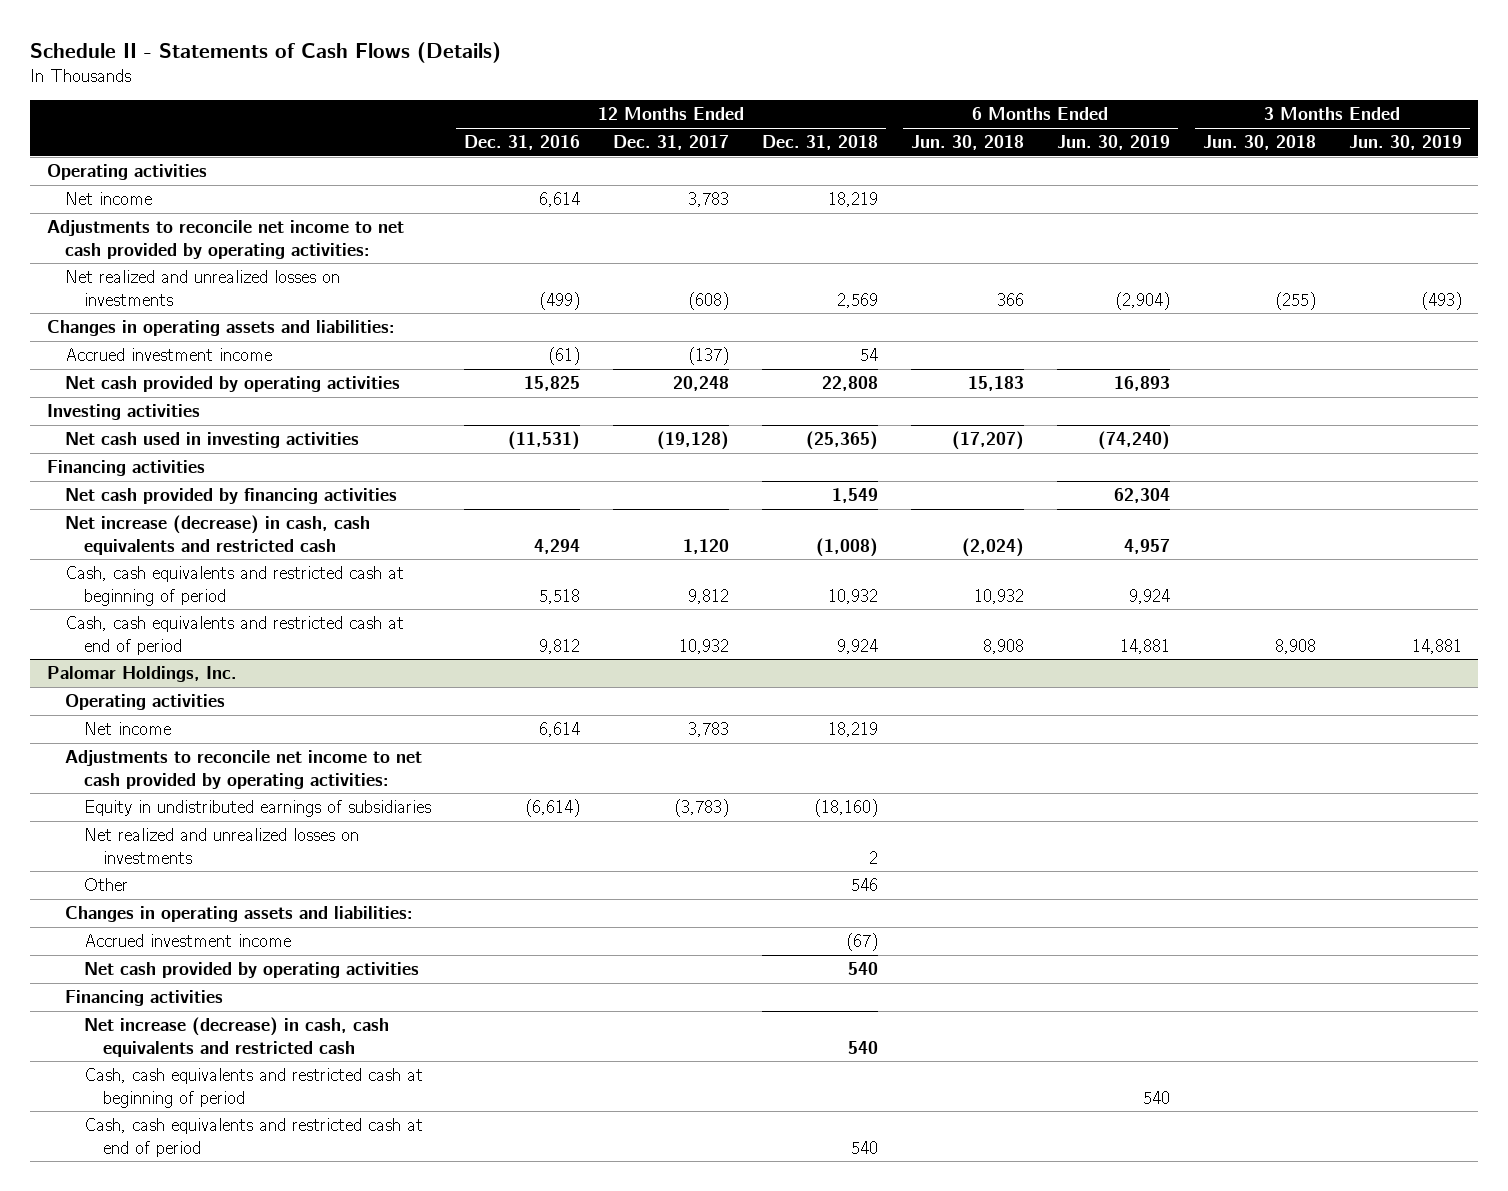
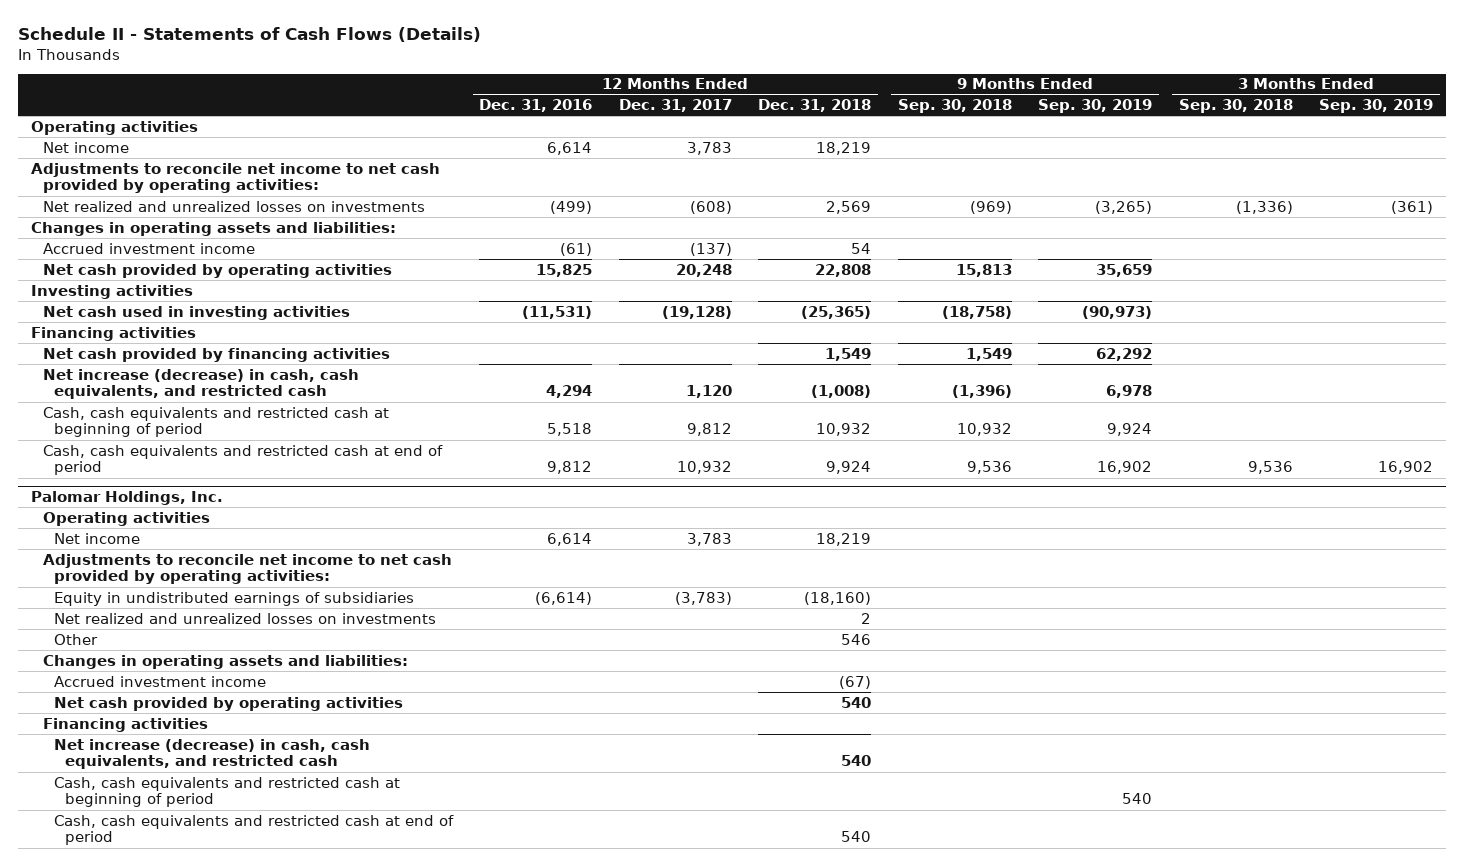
- | 12 Months Ended Dec. 31, 2016 | 12 Months Ended Dec. 31, 2017 | 12 Months Ended Dec. 31, 2018 | 6 Months Ended Jun. 30, 2018 | 6 Months Ended Jun. 30, 2019 | 3 Months Ended Jun. 30, 2018 | 3 Months Ended Jun. 30, 2019
+ | 12 Months Ended Dec. 31, 2016 | 12 Months Ended Dec. 31, 2017 | 12 Months Ended Dec. 31, 2018 | 9 Months Ended Sep. 30, 2018 | 9 Months Ended Sep. 30, 2019 | 3 Months Ended Sep. 30, 2018 | 3 Months Ended Sep. 30, 2019
- Net increase (decrease) in cash, cash equivalents and restricted cash | 4,294 | 1,120 | (1,008) | (2,024) | 4,957 | |
+ Net increase (decrease) in cash, cash equivalents, and restricted cash | 4,294 | 1,120 | (1,008) | (1,396) | 6,978 | |
@ Palomar Holdings, Inc.
- Net increase (decrease) in cash, cash equivalents and restricted cash | | | 540 | | | |
+ Net increase (decrease) in cash, cash equivalents, and restricted cash | | | 540 | | | |

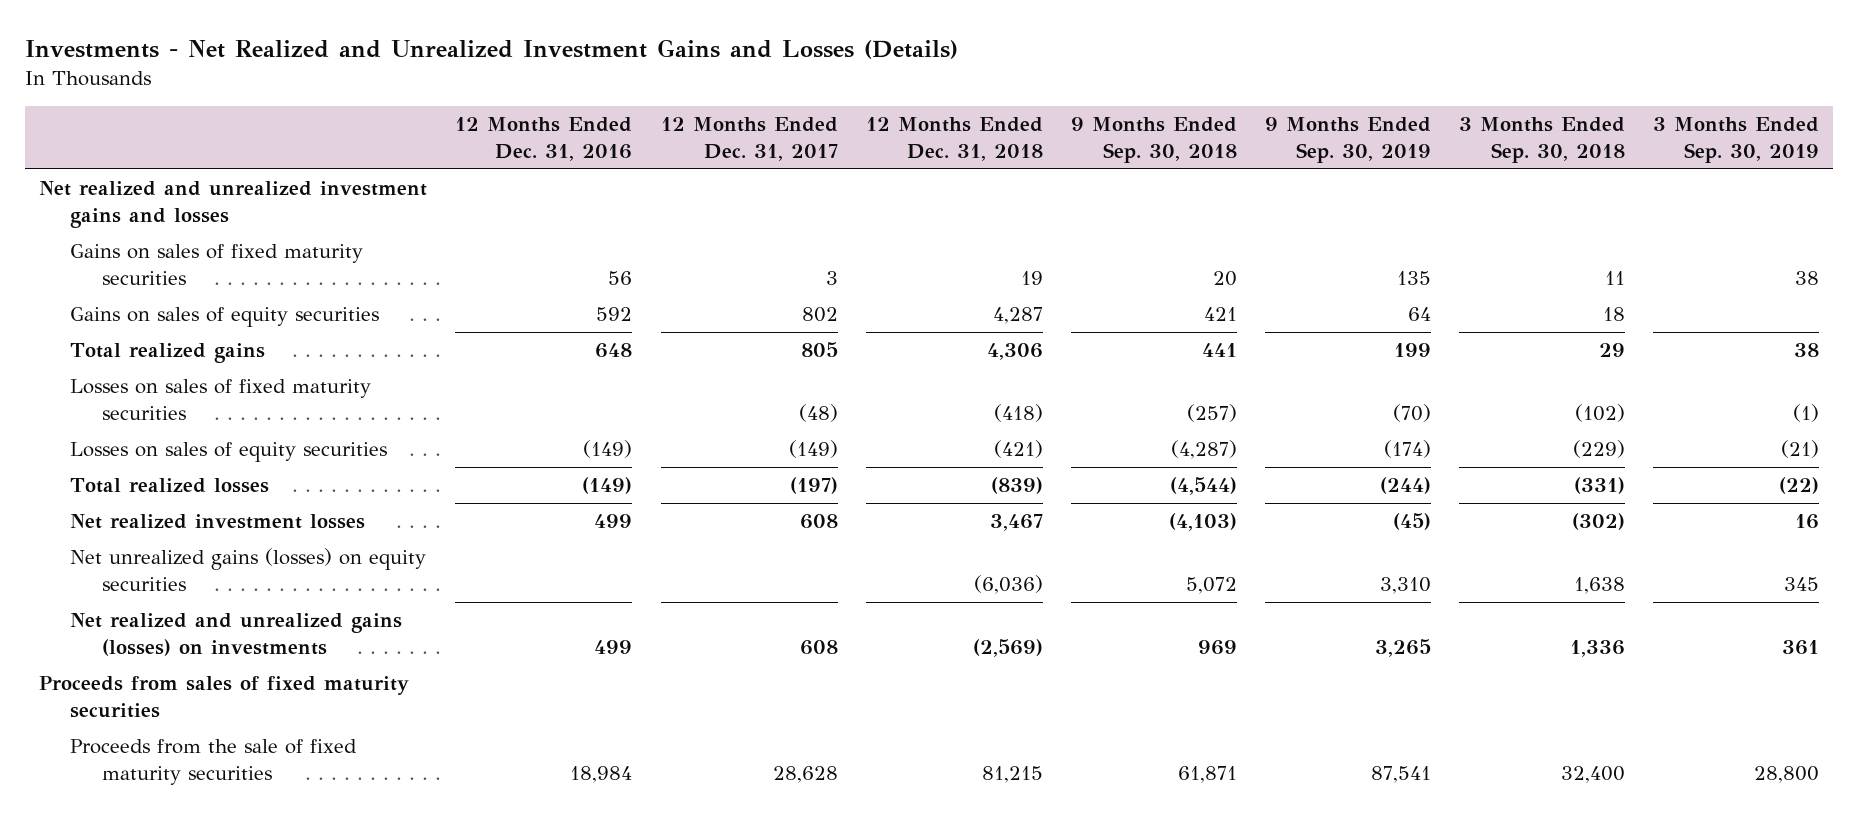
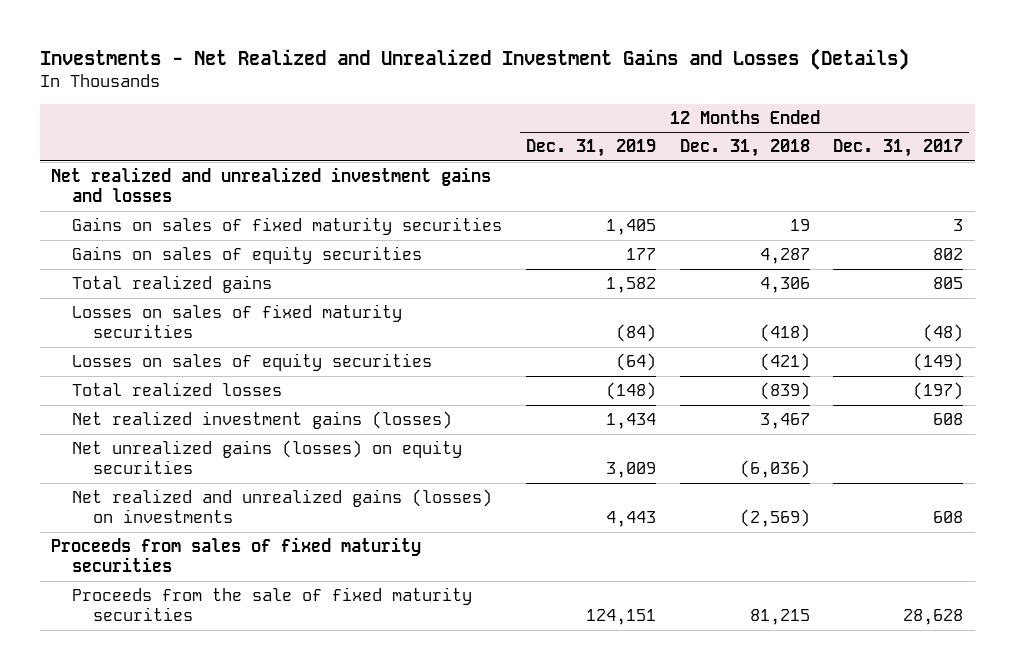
- | 12 Months Ended Dec. 31, 2016 | 12 Months Ended Dec. 31, 2017 | 12 Months Ended Dec. 31, 2018 | 9 Months Ended Sep. 30, 2018 | 9 Months Ended Sep. 30, 2019 | 3 Months Ended Sep. 30, 2018 | 3 Months Ended Sep. 30, 2019
+ | 12 Months Ended Dec. 31, 2019 | 12 Months Ended Dec. 31, 2018 | 12 Months Ended Dec. 31, 2017
- Net realized investment losses | 499 | 608 | 3,467 | (4,103) | (45) | (302) | 16
+ Net realized investment gains (losses) | 1,434 | 3,467 | 608

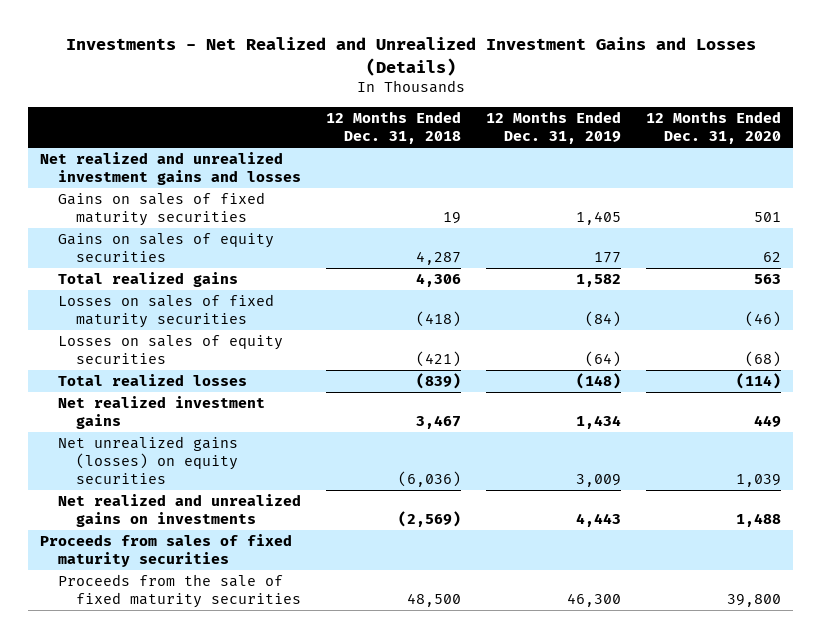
- | 12 Months Ended Dec. 31, 2019 | 12 Months Ended Dec. 31, 2018 | 12 Months Ended Dec. 31, 2017
+ | 12 Months Ended Dec. 31, 2018 | 12 Months Ended Dec. 31, 2019 | 12 Months Ended Dec. 31, 2020
- Net realized investment gains (losses) | 1,434 | 3,467 | 608
+ Net realized investment gains | 3,467 | 1,434 | 449
- Net realized and unrealized gains (losses) on investments | 4,443 | (2,569) | 608
+ Net realized and unrealized gains on investments | (2,569) | 4,443 | 1,488
- Proceeds from the sale of fixed maturity securities | 124,151 | 81,215 | 28,628
+ Proceeds from the sale of fixed maturity securities | 48,500 | 46,300 | 39,800

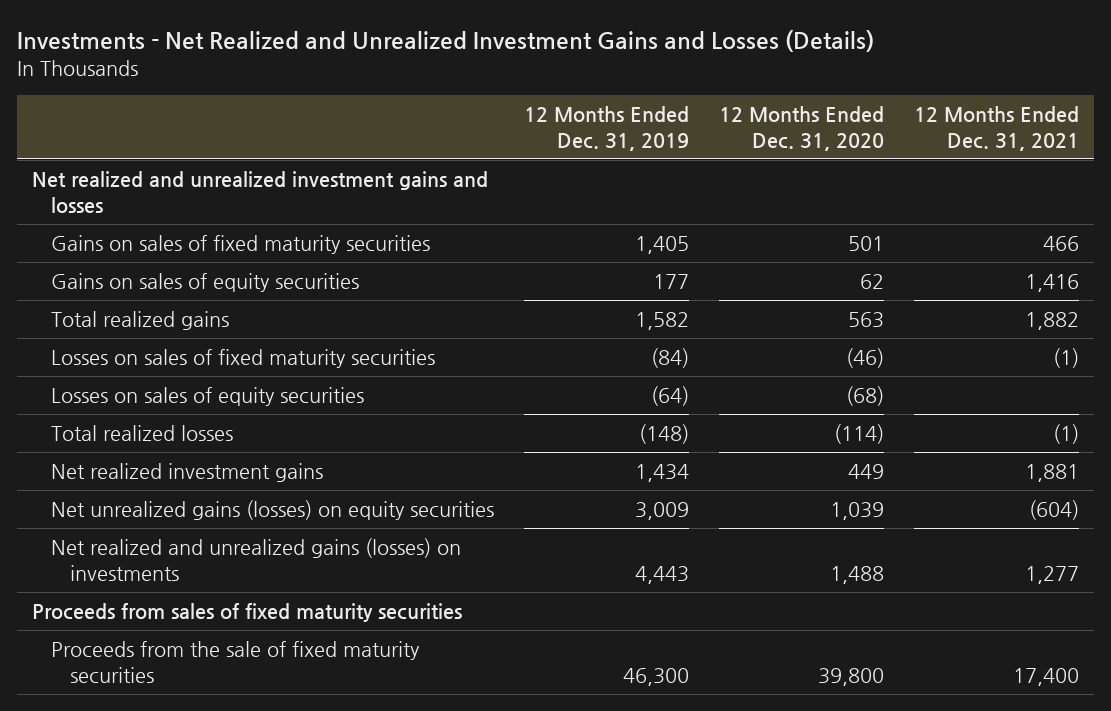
- | 12 Months Ended Dec. 31, 2018 | 12 Months Ended Dec. 31, 2019 | 12 Months Ended Dec. 31, 2020
+ | 12 Months Ended Dec. 31, 2019 | 12 Months Ended Dec. 31, 2020 | 12 Months Ended Dec. 31, 2021
- Net realized and unrealized gains on investments | (2,569) | 4,443 | 1,488
+ Net realized and unrealized gains (losses) on investments | 4,443 | 1,488 | 1,277

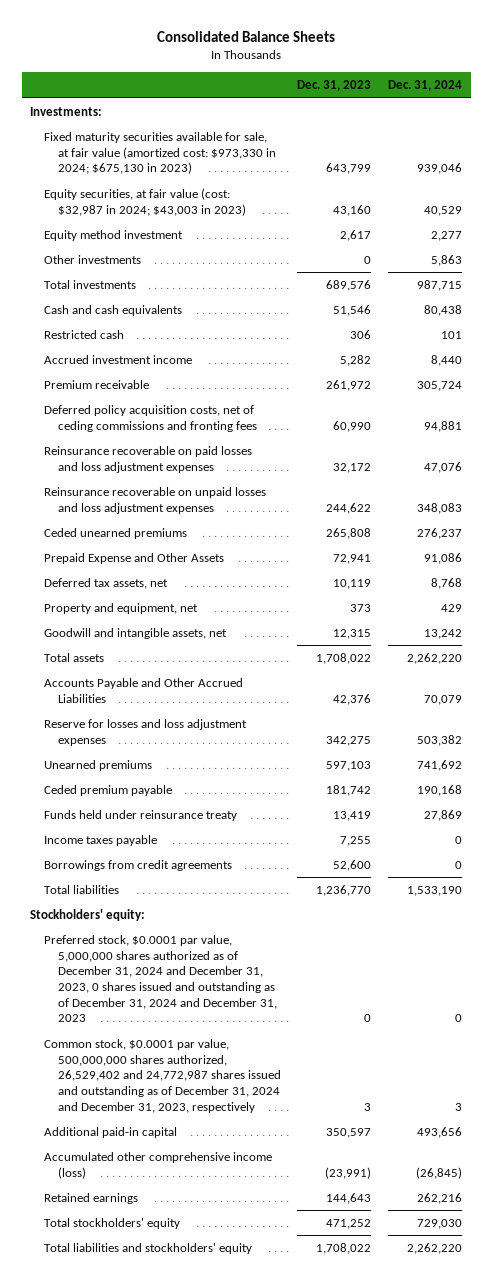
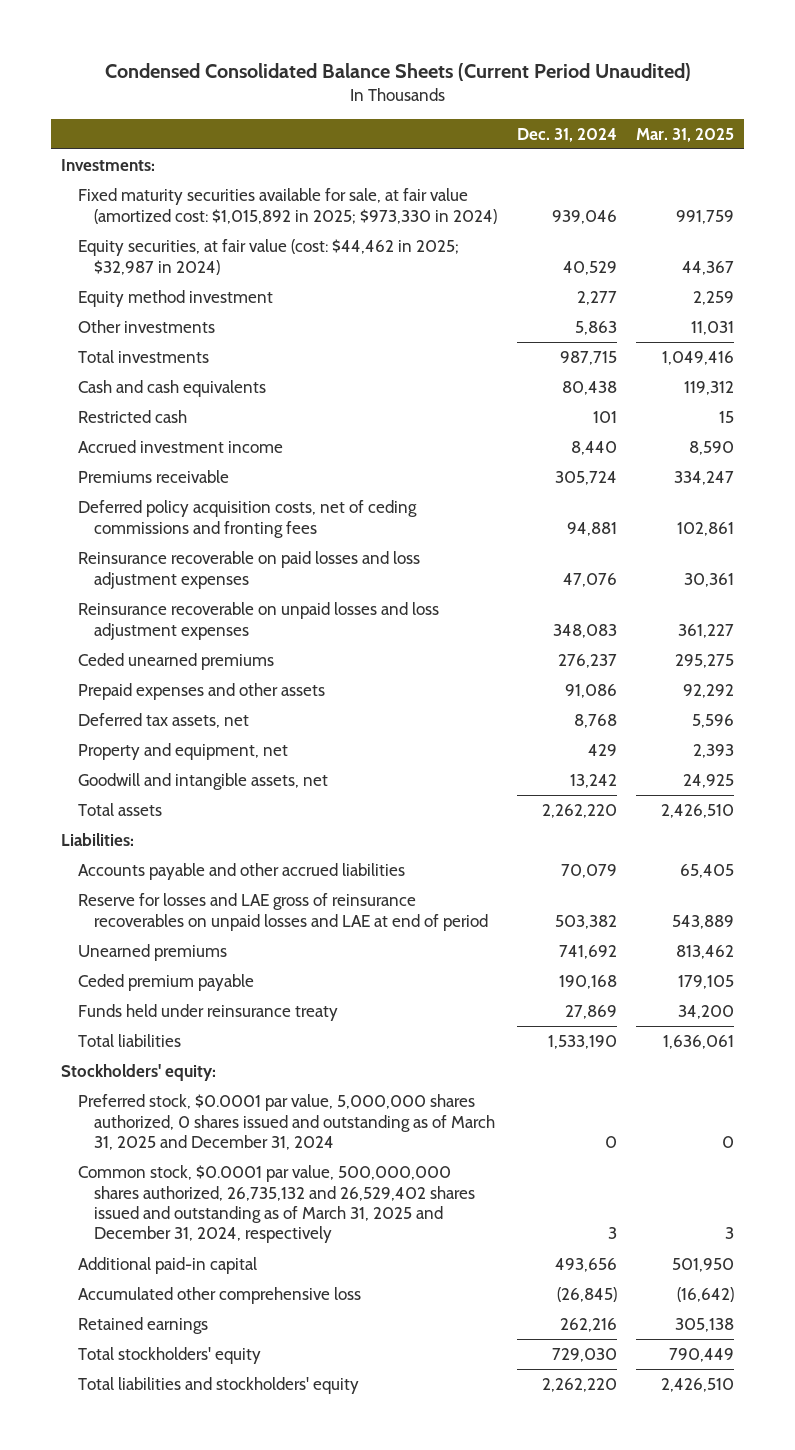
- Consolidated Balance Sheets
+ Condensed Consolidated Balance Sheets (Current Period Unaudited)
- | Dec. 31, 2023 | Dec. 31, 2024
+ | Dec. 31, 2024 | Mar. 31, 2025
- Fixed maturity securities available for sale, at fair value (amortized cost: $973,330 in 2024; $675,130 in 2023) | 643,799 | 939,046
- Equity securities, at fair value (cost: $32,987 in 2024; $43,003 in 2023) | 43,160 | 40,529
+ Fixed maturity securities available for sale, at fair value (amortized cost: $1,015,892 in 2025; $973,330 in 2024) | 939,046 | 991,759
+ Equity securities, at fair value (cost: $44,462 in 2025; $32,987 in 2024) | 40,529 | 44,367
- Premium receivable | 261,972 | 305,724
+ Premiums receivable | 305,724 | 334,247
- Prepaid Expense and Other Assets | 72,941 | 91,086
+ Prepaid expenses and other assets | 91,086 | 92,292
- Accounts Payable and Other Accrued Liabilities | 42,376 | 70,079
- Reserve for losses and loss adjustment expenses | 342,275 | 503,382
+ Liabilities:
+ Accounts payable and other accrued liabilities | 70,079 | 65,405
+ Reserve for losses and LAE gross of reinsurance recoverables on unpaid losses and LAE at end of period | 503,382 | 543,889
- Income taxes payable | 7,255 | 0
- Borrowings from credit agreements | 52,600 | 0
- Preferred stock, $0.0001 par value, 5,000,000 shares authorized as of December 31, 2024 and December 31, 2023, 0 shares issued and outstanding as of December 31, 2024 and December 31, 2023 | 0 | 0
- Common stock, $0.0001 par value, 500,000,000 shares authorized, 26,529,402 and 24,772,987 shares issued and outstanding as of December 31, 2024 and December 31, 2023, respectively | 3 | 3
+ Preferred stock, $0.0001 par value, 5,000,000 shares authorized, 0 shares issued and outstanding as of March 31, 2025 and December 31, 2024 | 0 | 0
+ Common stock, $0.0001 par value, 500,000,000 shares authorized, 26,735,132 and 26,529,402 shares issued and outstanding as of March 31, 2025 and December 31, 2024, respectively | 3 | 3
- Accumulated other comprehensive income (loss) | (23,991) | (26,845)
+ Accumulated other comprehensive loss | (26,845) | (16,642)

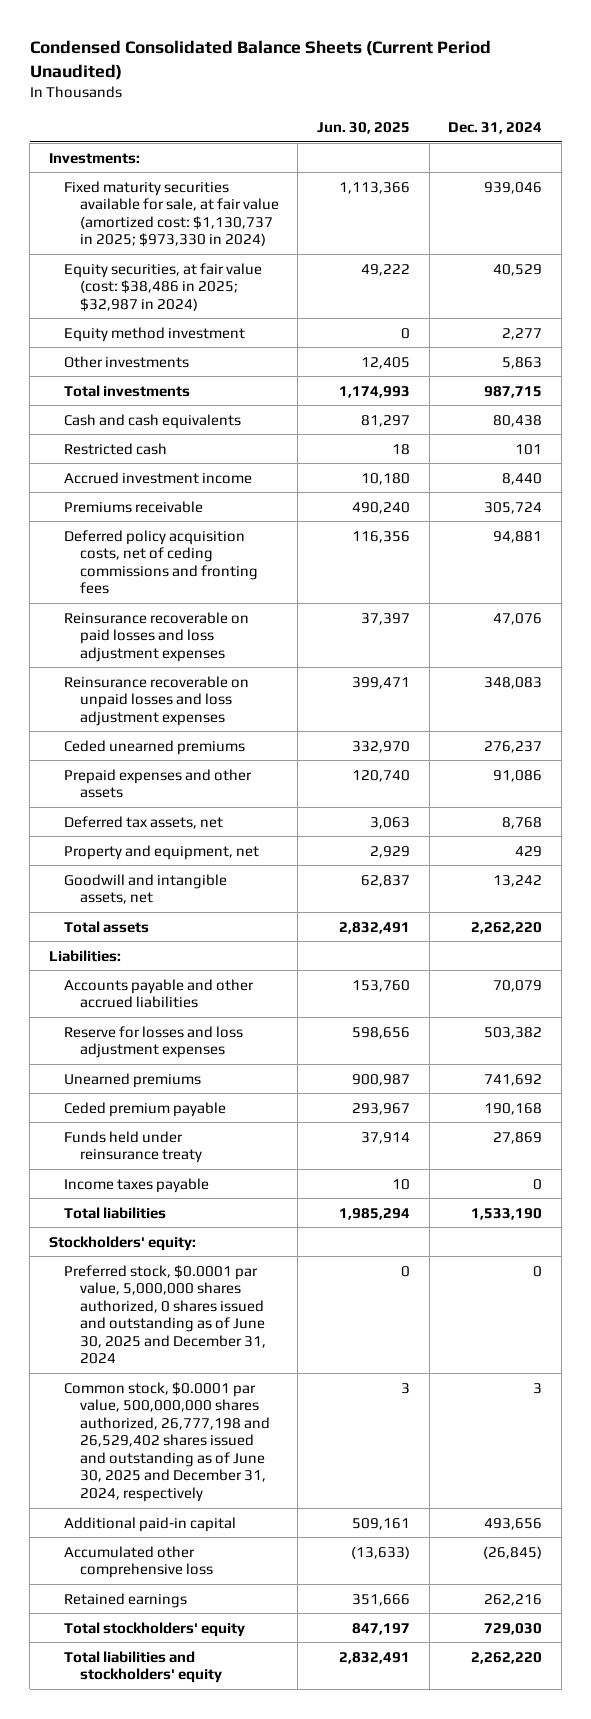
- | Dec. 31, 2024 | Mar. 31, 2025
+ | Jun. 30, 2025 | Dec. 31, 2024
- Fixed maturity securities available for sale, at fair value (amortized cost: $1,015,892 in 2025; $973,330 in 2024) | 939,046 | 991,759
- Equity securities, at fair value (cost: $44,462 in 2025; $32,987 in 2024) | 40,529 | 44,367
+ Fixed maturity securities available for sale, at fair value (amortized cost: $1,130,737 in 2025; $973,330 in 2024) | 1,113,366 | 939,046
+ Equity securities, at fair value (cost: $38,486 in 2025; $32,987 in 2024) | 49,222 | 40,529
- Reserve for losses and LAE gross of reinsurance recoverables on unpaid losses and LAE at end of period | 503,382 | 543,889
+ Reserve for losses and loss adjustment expenses | 598,656 | 503,382
+ Income taxes payable | 10 | 0
- Preferred stock, $0.0001 par value, 5,000,000 shares authorized, 0 shares issued and outstanding as of March 31, 2025 and December 31, 2024 | 0 | 0
- Common stock, $0.0001 par value, 500,000,000 shares authorized, 26,735,132 and 26,529,402 shares issued and outstanding as of March 31, 2025 and December 31, 2024, respectively | 3 | 3
+ Preferred stock, $0.0001 par value, 5,000,000 shares authorized, 0 shares issued and outstanding as of June 30, 2025 and December 31, 2024 | 0 | 0
+ Common stock, $0.0001 par value, 500,000,000 shares authorized, 26,777,198 and 26,529,402 shares issued and outstanding as of June 30, 2025 and December 31, 2024, respectively | 3 | 3

